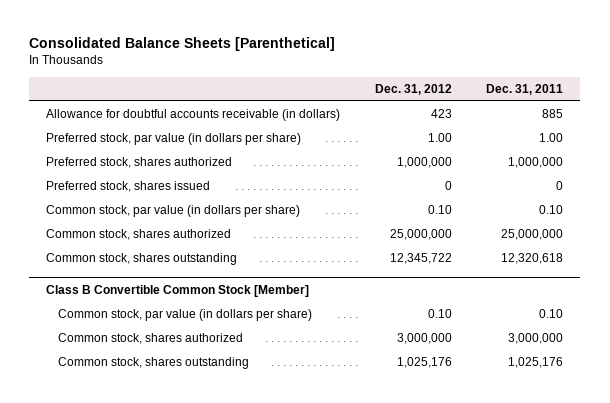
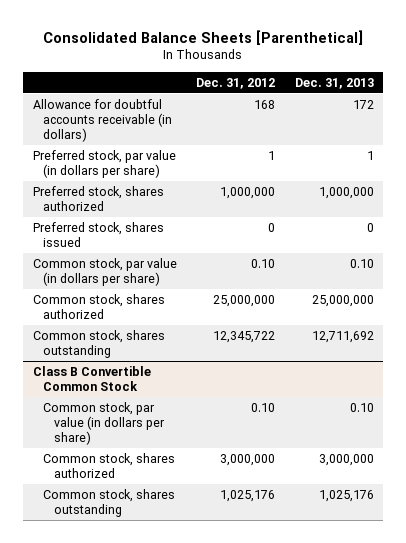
- | Dec. 31, 2012 | Dec. 31, 2011
+ | Dec. 31, 2012 | Dec. 31, 2013
- Allowance for doubtful accounts receivable (in dollars) | 423 | 885
- Preferred stock, par value (in dollars per share) | 1.00 | 1.00
+ Allowance for doubtful accounts receivable (in dollars) | 168 | 172
+ Preferred stock, par value (in dollars per share) | 1 | 1
- Class B Convertible Common Stock [Member]
+ Class B Convertible Common Stock

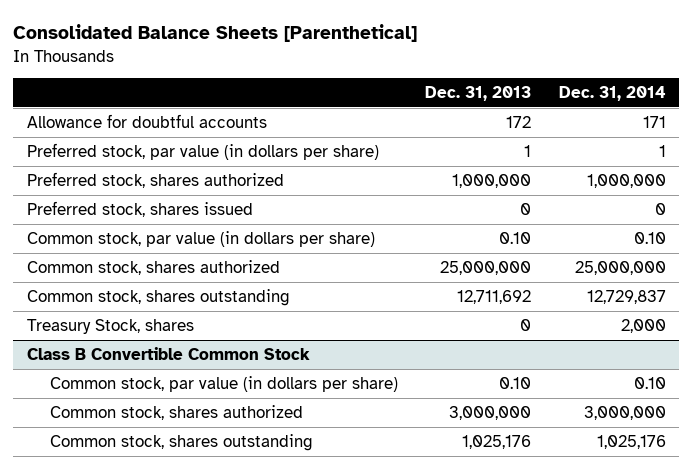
- | Dec. 31, 2012 | Dec. 31, 2013
+ | Dec. 31, 2013 | Dec. 31, 2014
- Allowance for doubtful accounts receivable (in dollars) | 168 | 172
+ Allowance for doubtful accounts | 172 | 171
+ Treasury Stock, shares | 0 | 2,000

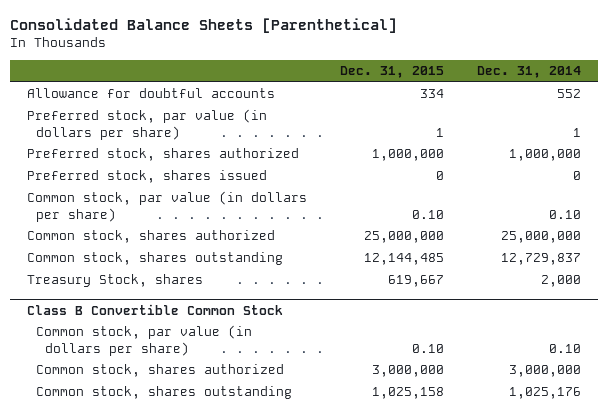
- | Dec. 31, 2013 | Dec. 31, 2014
+ | Dec. 31, 2015 | Dec. 31, 2014
- Allowance for doubtful accounts | 172 | 171
+ Allowance for doubtful accounts | 334 | 552

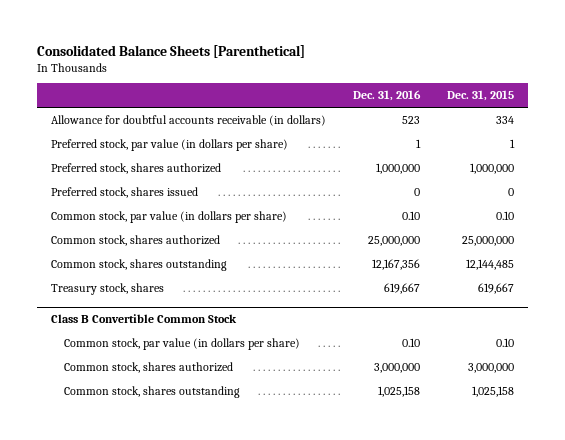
- | Dec. 31, 2015 | Dec. 31, 2014
+ | Dec. 31, 2016 | Dec. 31, 2015
- Allowance for doubtful accounts | 334 | 552
+ Allowance for doubtful accounts receivable (in dollars) | 523 | 334
- Treasury Stock, shares | 619,667 | 2,000
+ Treasury stock, shares | 619,667 | 619,667

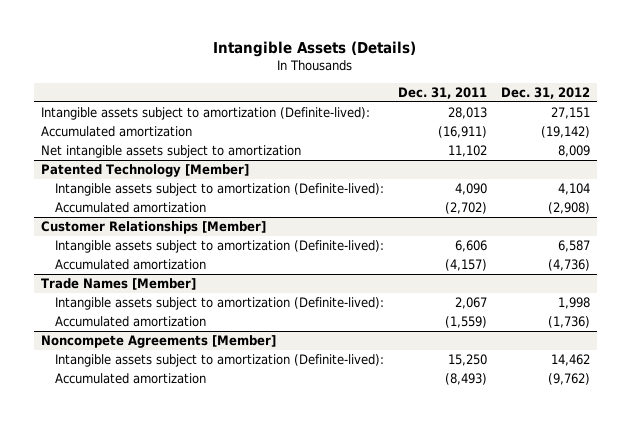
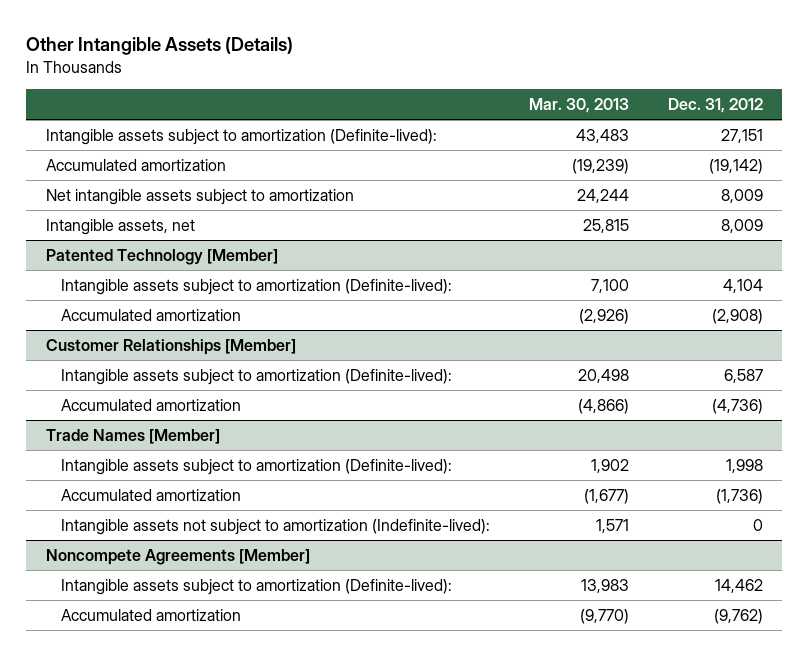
- Intangible Assets (Details)
+ Other Intangible Assets (Details)
- | Dec. 31, 2011 | Dec. 31, 2012
+ | Mar. 30, 2013 | Dec. 31, 2012
+ Intangible assets, net | 25,815 | 8,009
@ Trade Names [Member]
+ Intangible assets not subject to amortization (Indefinite-lived): | 1,571 | 0

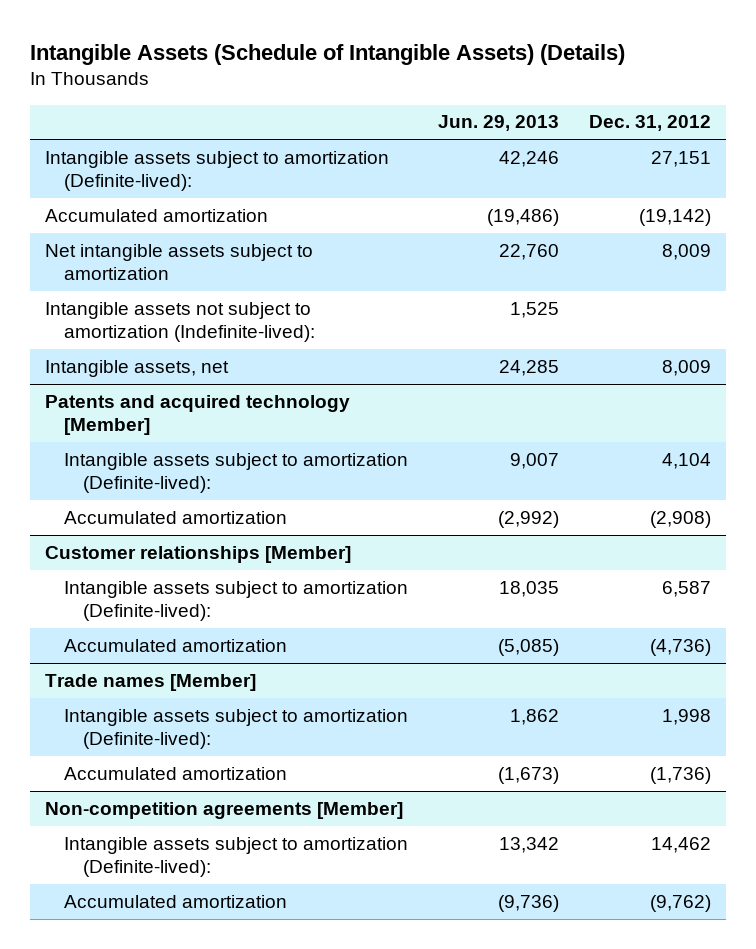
- Other Intangible Assets (Details)
+ Intangible Assets (Schedule of Intangible Assets) (Details)
- | Mar. 30, 2013 | Dec. 31, 2012
+ | Jun. 29, 2013 | Dec. 31, 2012
+ Intangible assets not subject to amortization (Indefinite-lived): | 1,525 |
- Patented Technology [Member]
+ Patents and acquired technology [Member]
- Customer Relationships [Member]
+ Customer relationships [Member]
- Trade Names [Member]
+ Trade names [Member]
- Intangible assets not subject to amortization (Indefinite-lived): | 1,571 | 0
- Noncompete Agreements [Member]
+ Non-competition agreements [Member]

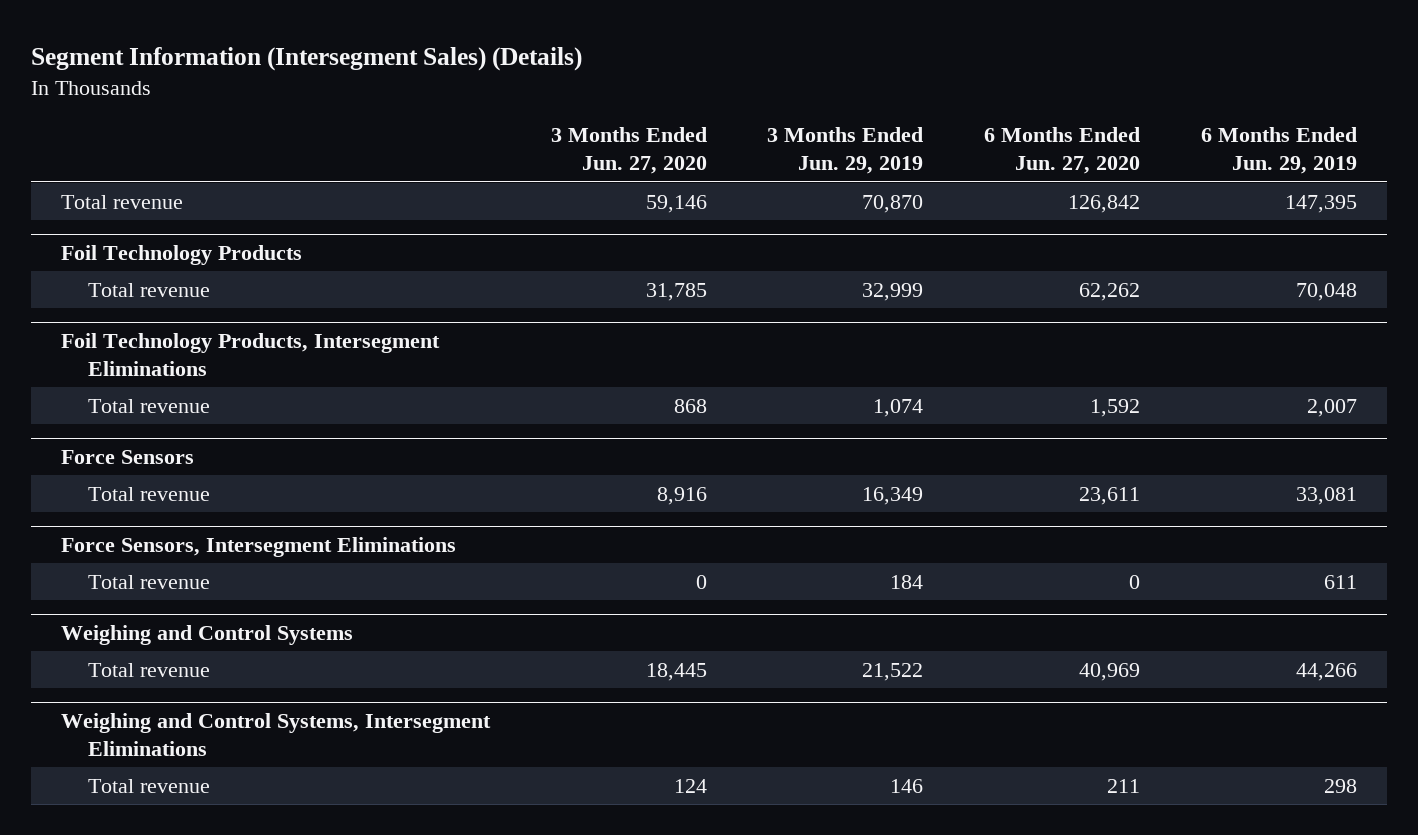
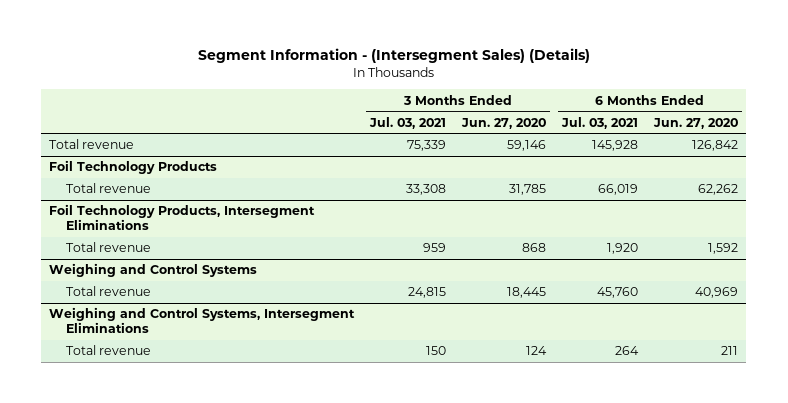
- Segment Information (Intersegment Sales) (Details)
+ Segment Information - (Intersegment Sales) (Details)
- | 3 Months Ended Jun. 27, 2020 | 3 Months Ended Jun. 29, 2019 | 6 Months Ended Jun. 27, 2020 | 6 Months Ended Jun. 29, 2019
+ | 3 Months Ended Jul. 03, 2021 | 3 Months Ended Jun. 27, 2020 | 6 Months Ended Jul. 03, 2021 | 6 Months Ended Jun. 27, 2020
- Force Sensors
- Total revenue | 8,916 | 16,349 | 23,611 | 33,081
- Force Sensors, Intersegment Eliminations
- Total revenue | 0 | 184 | 0 | 611

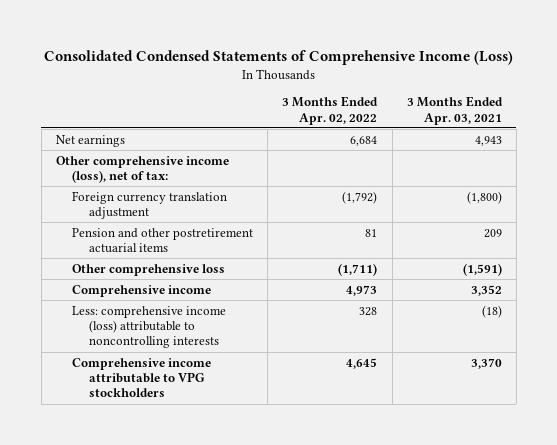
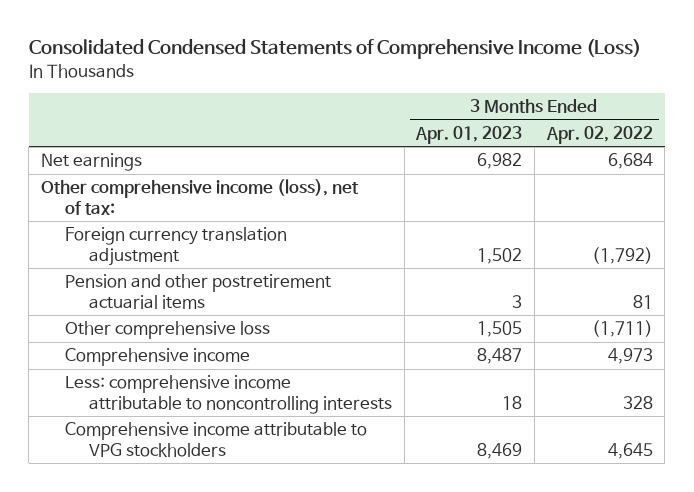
- | 3 Months Ended Apr. 02, 2022 | 3 Months Ended Apr. 03, 2021
+ | 3 Months Ended Apr. 01, 2023 | 3 Months Ended Apr. 02, 2022
- Less: comprehensive income (loss) attributable to noncontrolling interests | 328 | (18)
+ Less: comprehensive income attributable to noncontrolling interests | 18 | 328

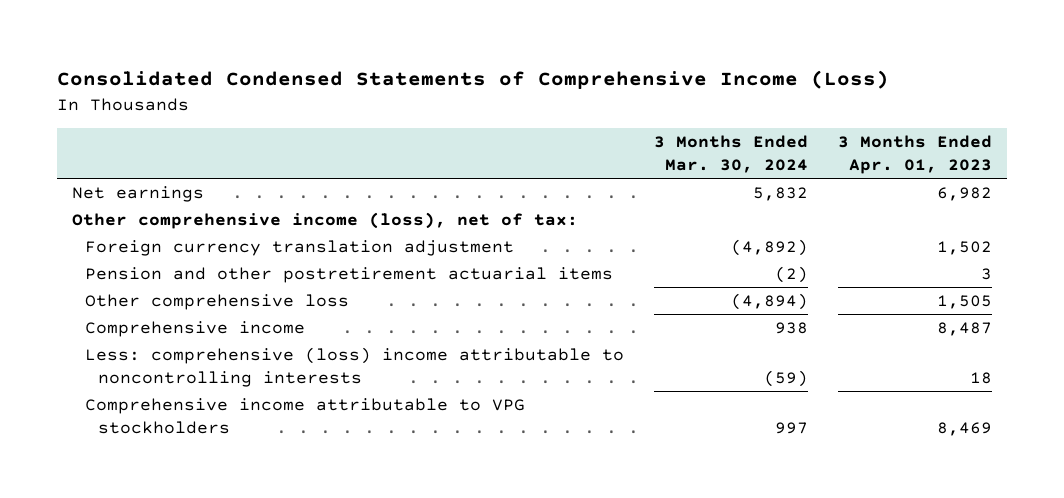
- | 3 Months Ended Apr. 01, 2023 | 3 Months Ended Apr. 02, 2022
+ | 3 Months Ended Mar. 30, 2024 | 3 Months Ended Apr. 01, 2023
- Less: comprehensive income attributable to noncontrolling interests | 18 | 328
+ Less: comprehensive (loss) income attributable to noncontrolling interests | (59) | 18

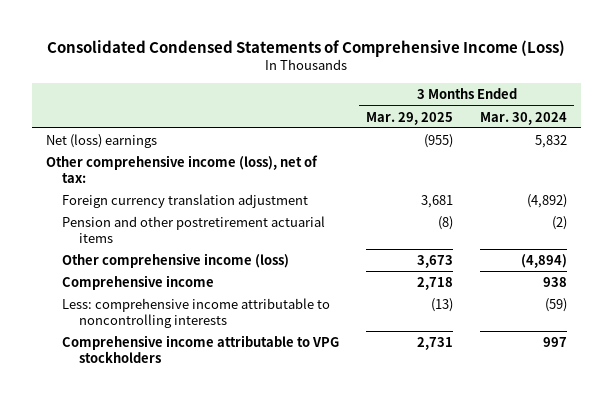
- | 3 Months Ended Mar. 30, 2024 | 3 Months Ended Apr. 01, 2023
+ | 3 Months Ended Mar. 29, 2025 | 3 Months Ended Mar. 30, 2024
- Net earnings | 5,832 | 6,982
+ Net (loss) earnings | (955) | 5,832
- Other comprehensive loss | (4,894) | 1,505
+ Other comprehensive income (loss) | 3,673 | (4,894)
- Less: comprehensive (loss) income attributable to noncontrolling interests | (59) | 18
+ Less: comprehensive income attributable to noncontrolling interests | (13) | (59)

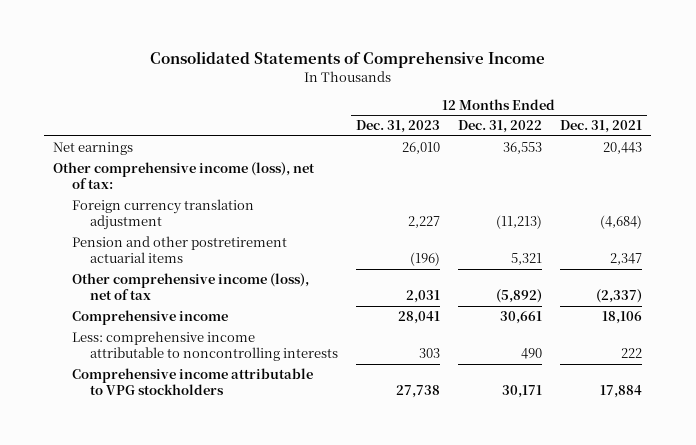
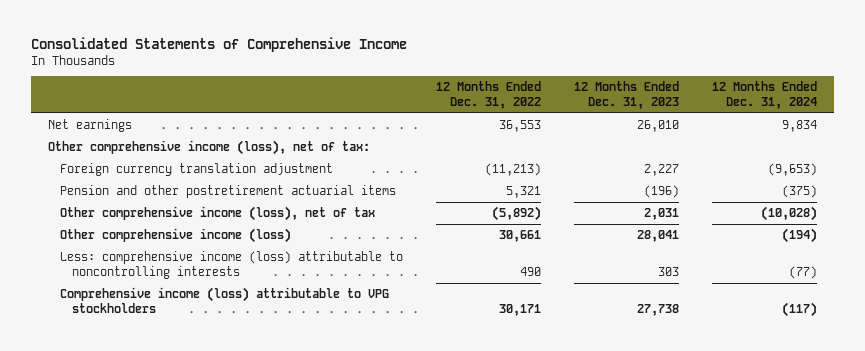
- | 12 Months Ended Dec. 31, 2023 | 12 Months Ended Dec. 31, 2022 | 12 Months Ended Dec. 31, 2021
+ | 12 Months Ended Dec. 31, 2022 | 12 Months Ended Dec. 31, 2023 | 12 Months Ended Dec. 31, 2024
- Comprehensive income | 28,041 | 30,661 | 18,106
- Less: comprehensive income attributable to noncontrolling interests | 303 | 490 | 222
- Comprehensive income attributable to VPG stockholders | 27,738 | 30,171 | 17,884
+ Other comprehensive income (loss) | 30,661 | 28,041 | (194)
+ Less: comprehensive income (loss) attributable to noncontrolling interests | 490 | 303 | (77)
+ Comprehensive income (loss) attributable to VPG stockholders | 30,171 | 27,738 | (117)

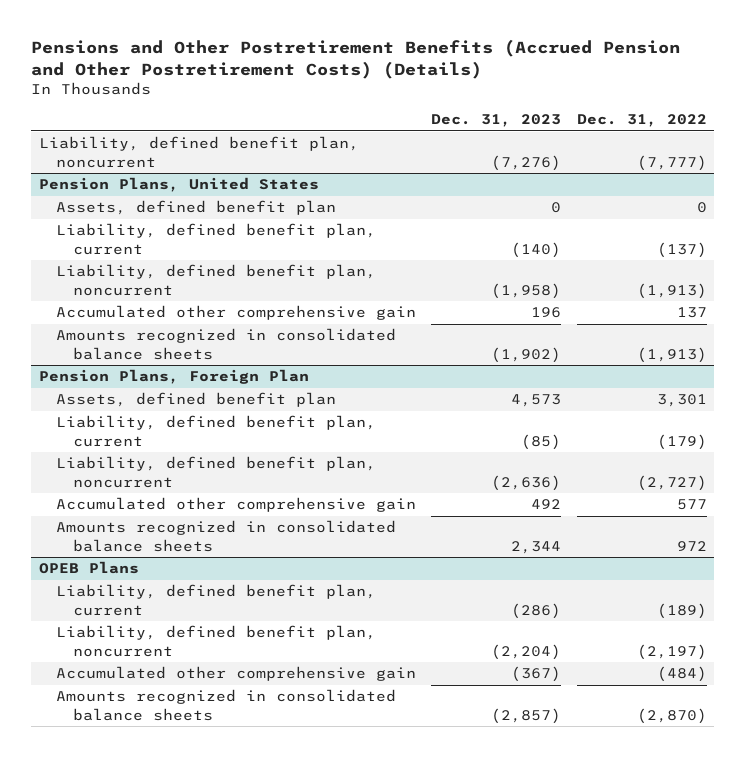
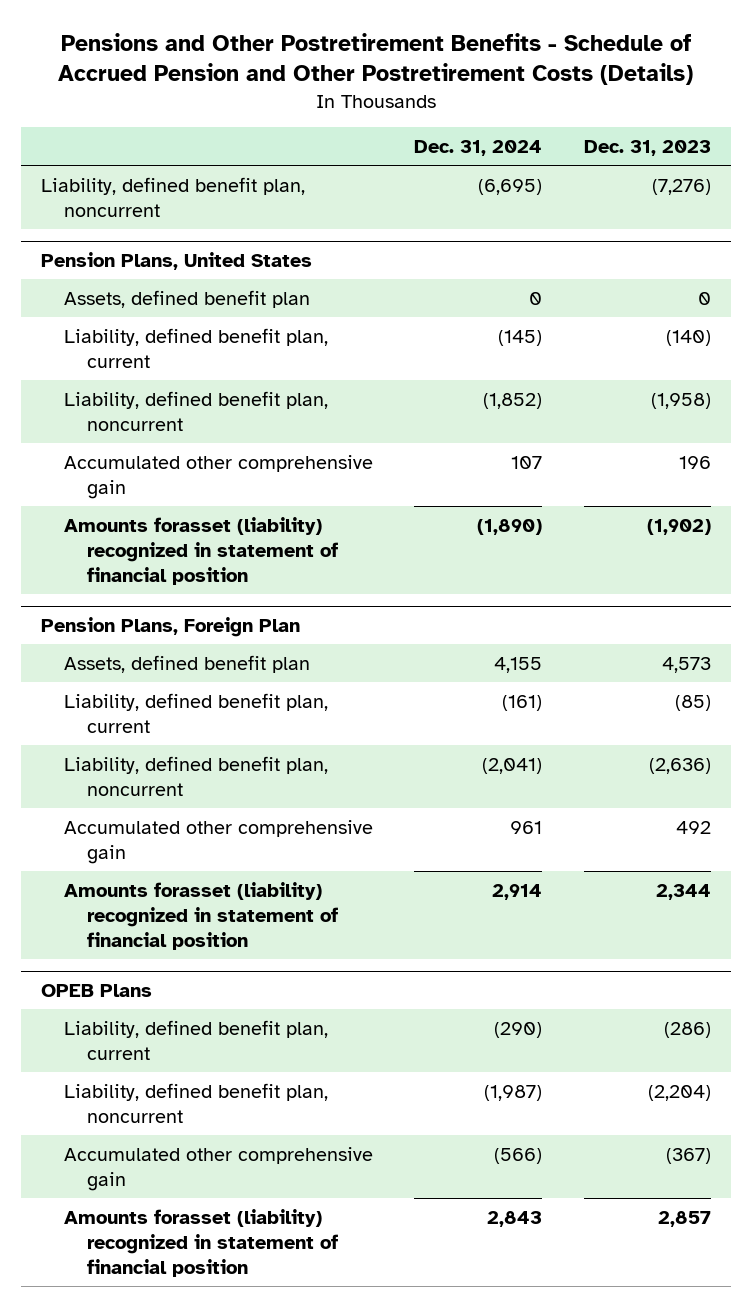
- Pensions and Other Postretirement Benefits (Accrued Pension and Other Postretirement Costs) (Details)
+ Pensions and Other Postretirement Benefits - Schedule of Accrued Pension and Other Postretirement Costs (Details)
- | Dec. 31, 2023 | Dec. 31, 2022
+ | Dec. 31, 2024 | Dec. 31, 2023
@ Pension Plans, United States
- Amounts recognized in consolidated balance sheets | (1,902) | (1,913)
+ Amounts forasset (liability) recognized in statement of financial position | (1,890) | (1,902)
@ Pension Plans, Foreign Plan
- Amounts recognized in consolidated balance sheets | 2,344 | 972
+ Amounts forasset (liability) recognized in statement of financial position | 2,914 | 2,344
@ OPEB Plans
- Amounts recognized in consolidated balance sheets | (2,857) | (2,870)
+ Amounts forasset (liability) recognized in statement of financial position | 2,843 | 2,857

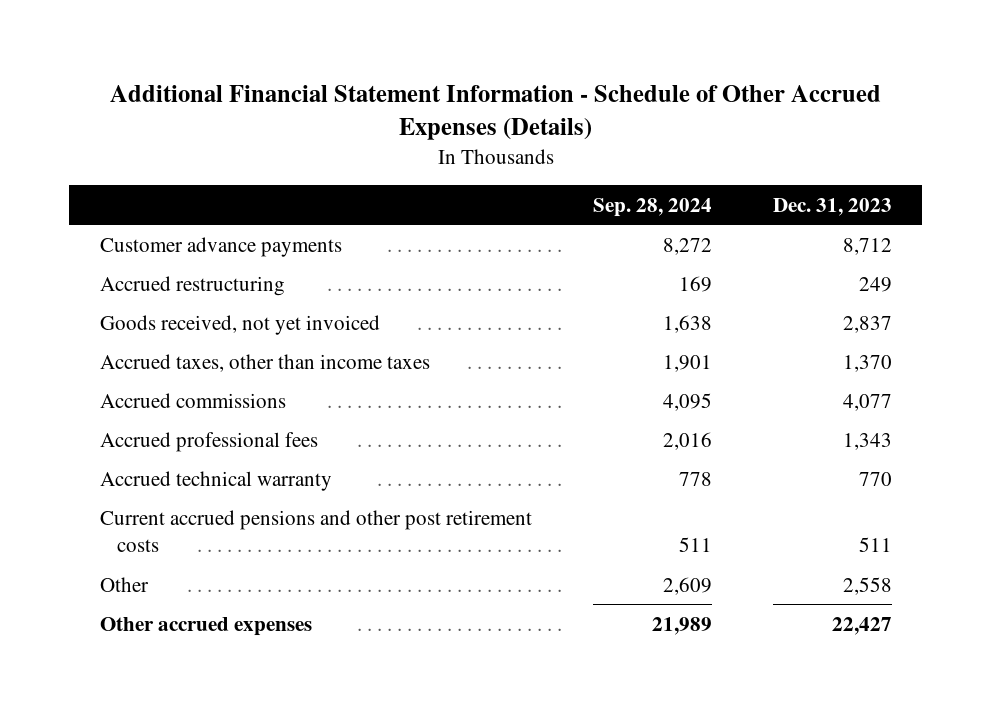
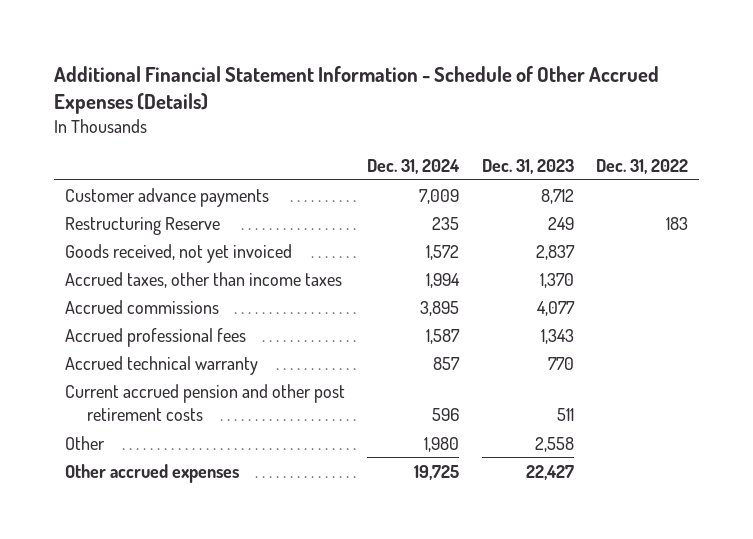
- | Sep. 28, 2024 | Dec. 31, 2023
+ | Dec. 31, 2024 | Dec. 31, 2023 | Dec. 31, 2022
- Accrued restructuring | 169 | 249
+ Restructuring Reserve | 235 | 249 | 183
- Current accrued pensions and other post retirement costs | 511 | 511
+ Current accrued pension and other post retirement costs | 596 | 511 |

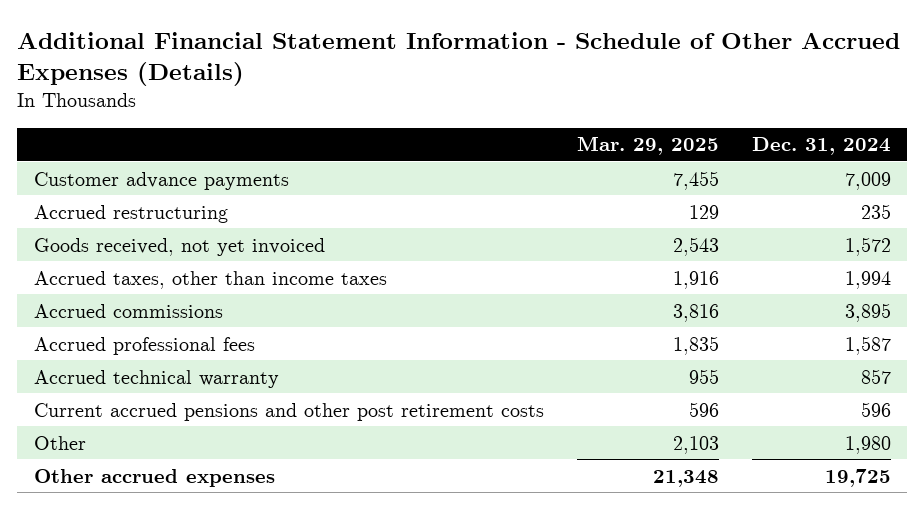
- | Dec. 31, 2024 | Dec. 31, 2023 | Dec. 31, 2022
+ | Mar. 29, 2025 | Dec. 31, 2024
- Restructuring Reserve | 235 | 249 | 183
+ Accrued restructuring | 129 | 235
- Current accrued pension and other post retirement costs | 596 | 511 |
+ Current accrued pensions and other post retirement costs | 596 | 596

